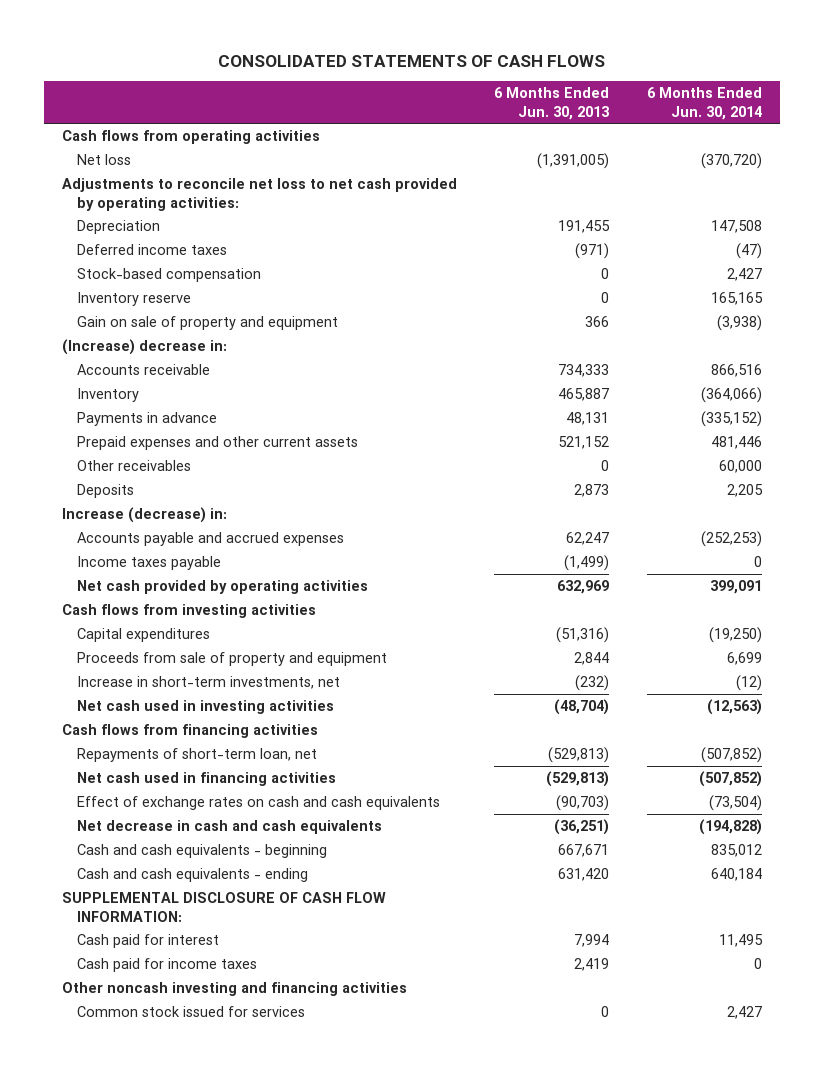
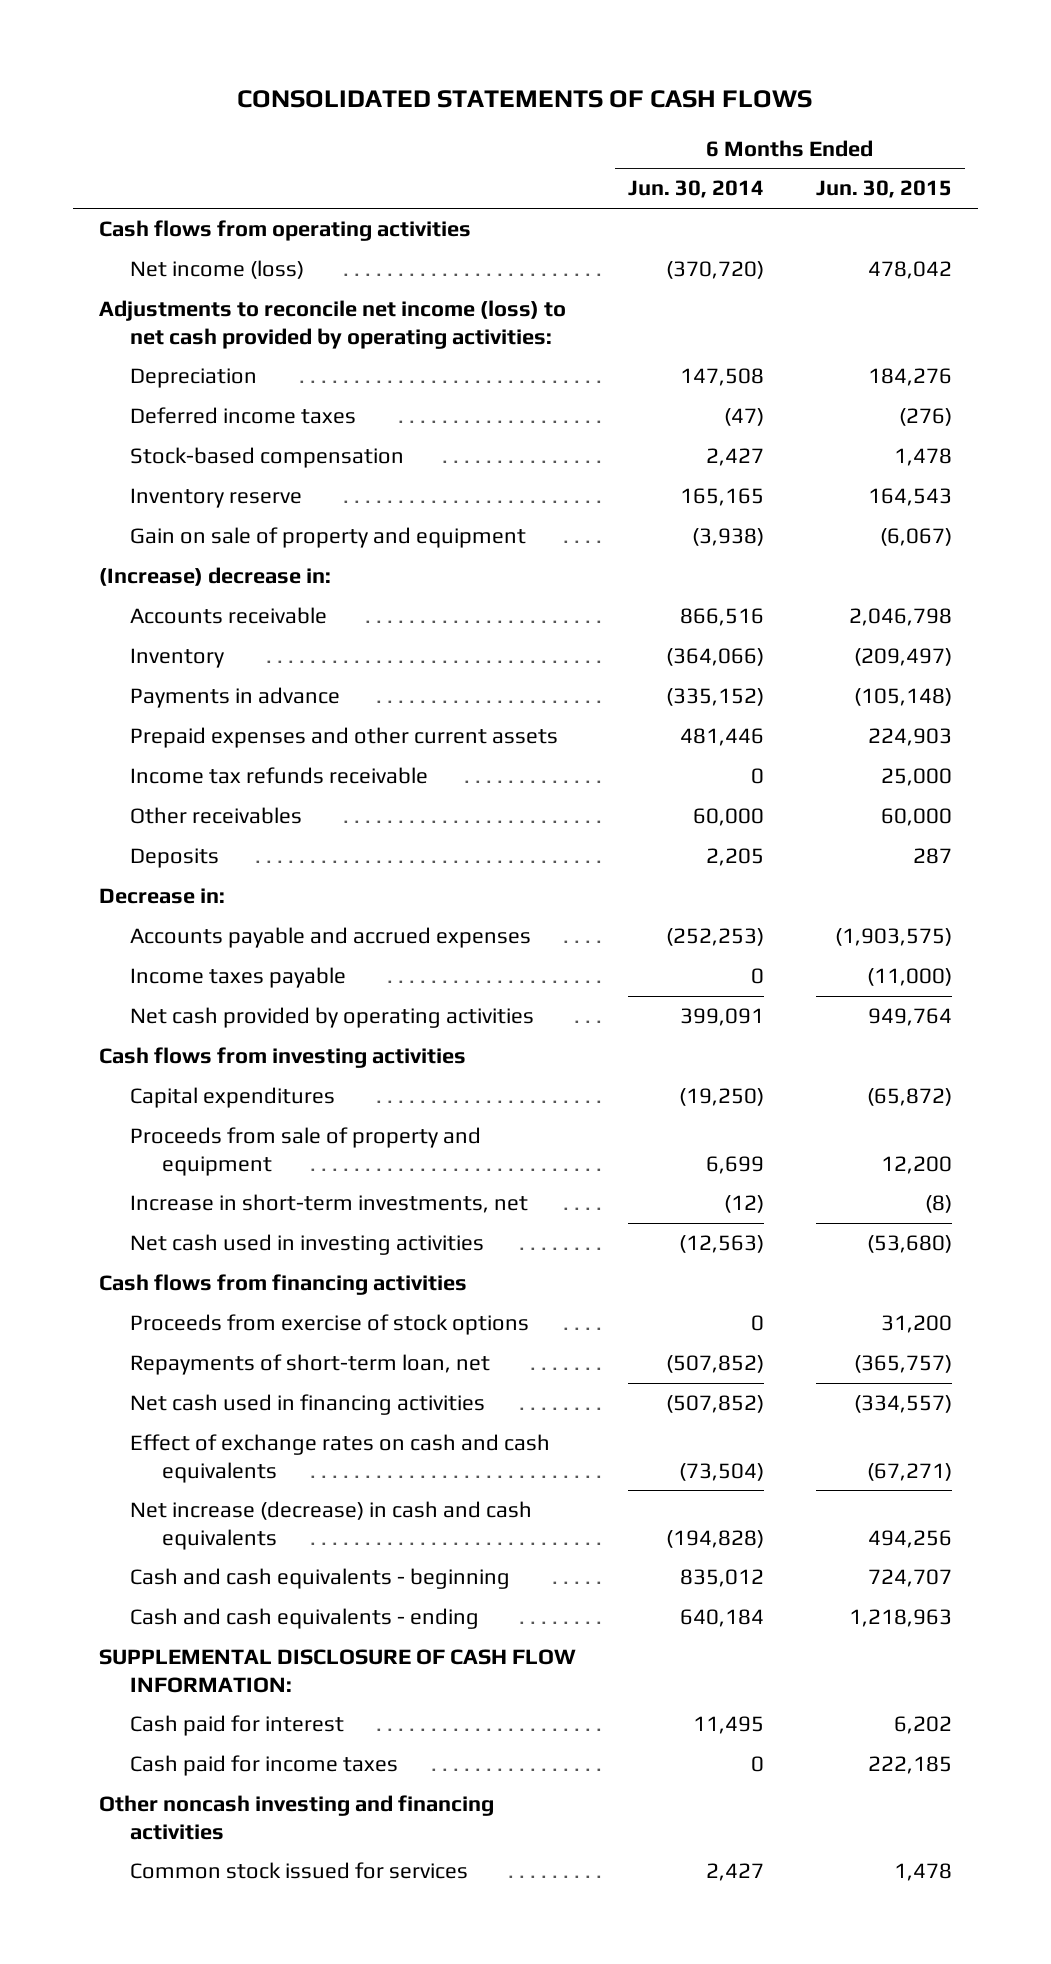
- | 6 Months Ended Jun. 30, 2013 | 6 Months Ended Jun. 30, 2014
+ | 6 Months Ended Jun. 30, 2014 | 6 Months Ended Jun. 30, 2015
- Net loss | (1,391,005) | (370,720)
- Adjustments to reconcile net loss to net cash provided by operating activities:
+ Net income (loss) | (370,720) | 478,042
+ Adjustments to reconcile net income (loss) to net cash provided by operating activities:
+ Income tax refunds receivable | 0 | 25,000
- Increase (decrease) in:
+ Decrease in:
+ Proceeds from exercise of stock options | 0 | 31,200
- Net decrease in cash and cash equivalents | (36,251) | (194,828)
+ Net increase (decrease) in cash and cash equivalents | (194,828) | 494,256

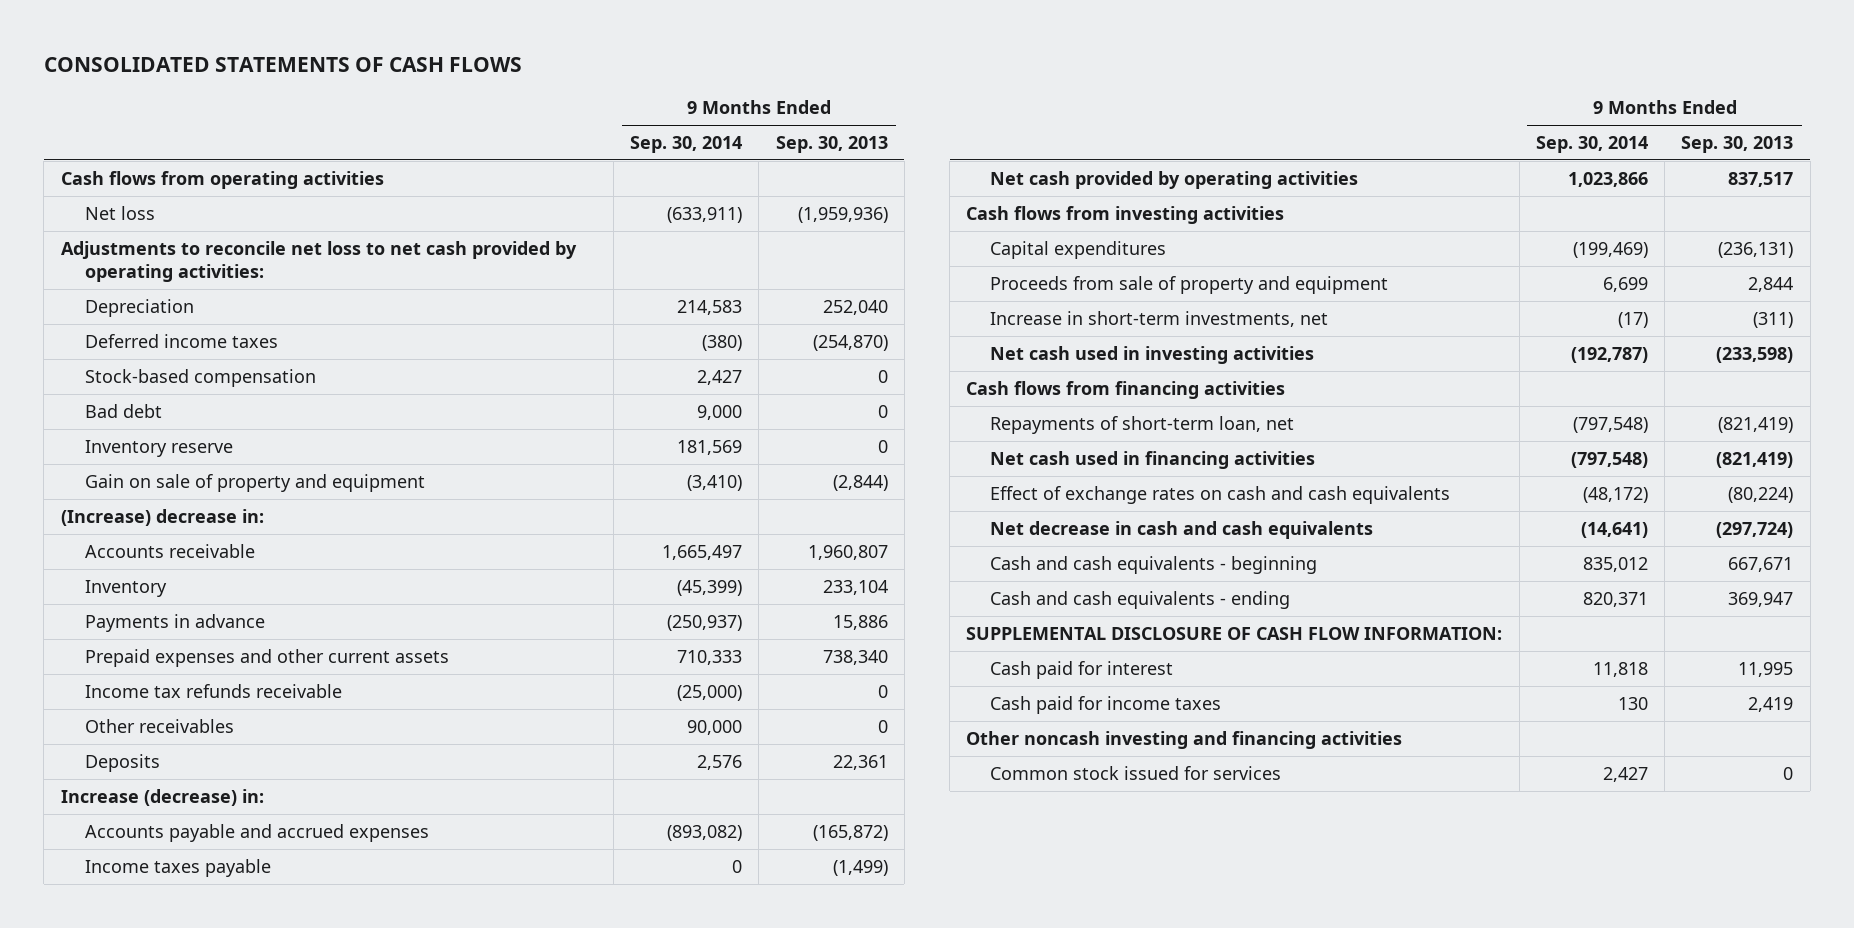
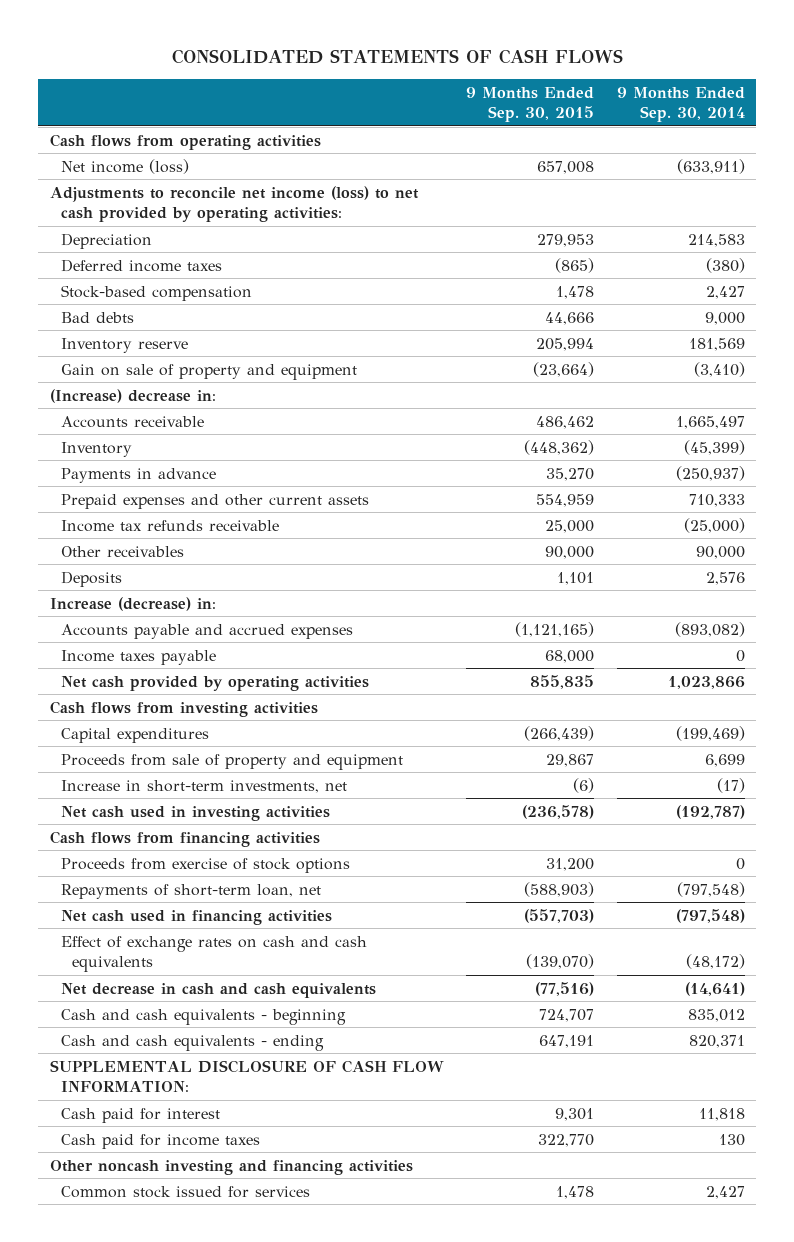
- | 9 Months Ended Sep. 30, 2014 | 9 Months Ended Sep. 30, 2013
+ | 9 Months Ended Sep. 30, 2015 | 9 Months Ended Sep. 30, 2014
- Net loss | (633,911) | (1,959,936)
- Adjustments to reconcile net loss to net cash provided by operating activities:
+ Net income (loss) | 657,008 | (633,911)
+ Adjustments to reconcile net income (loss) to net cash provided by operating activities:
- Bad debt | 9,000 | 0
+ Bad debts | 44,666 | 9,000
+ Proceeds from exercise of stock options | 31,200 | 0

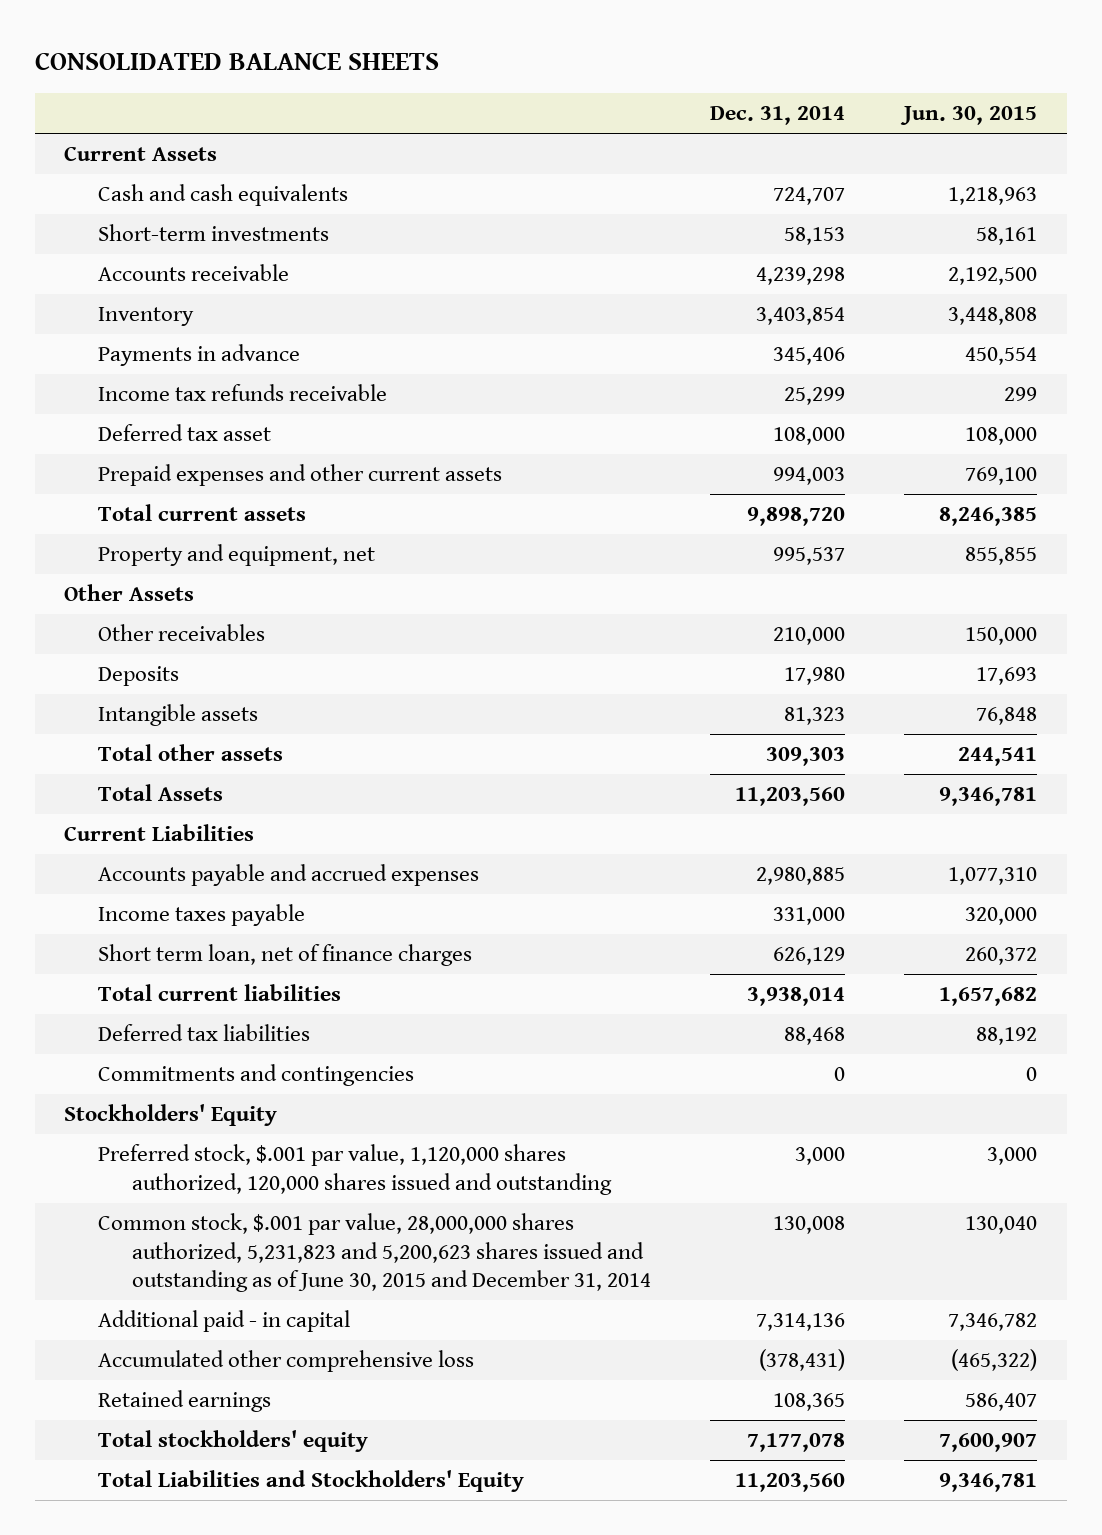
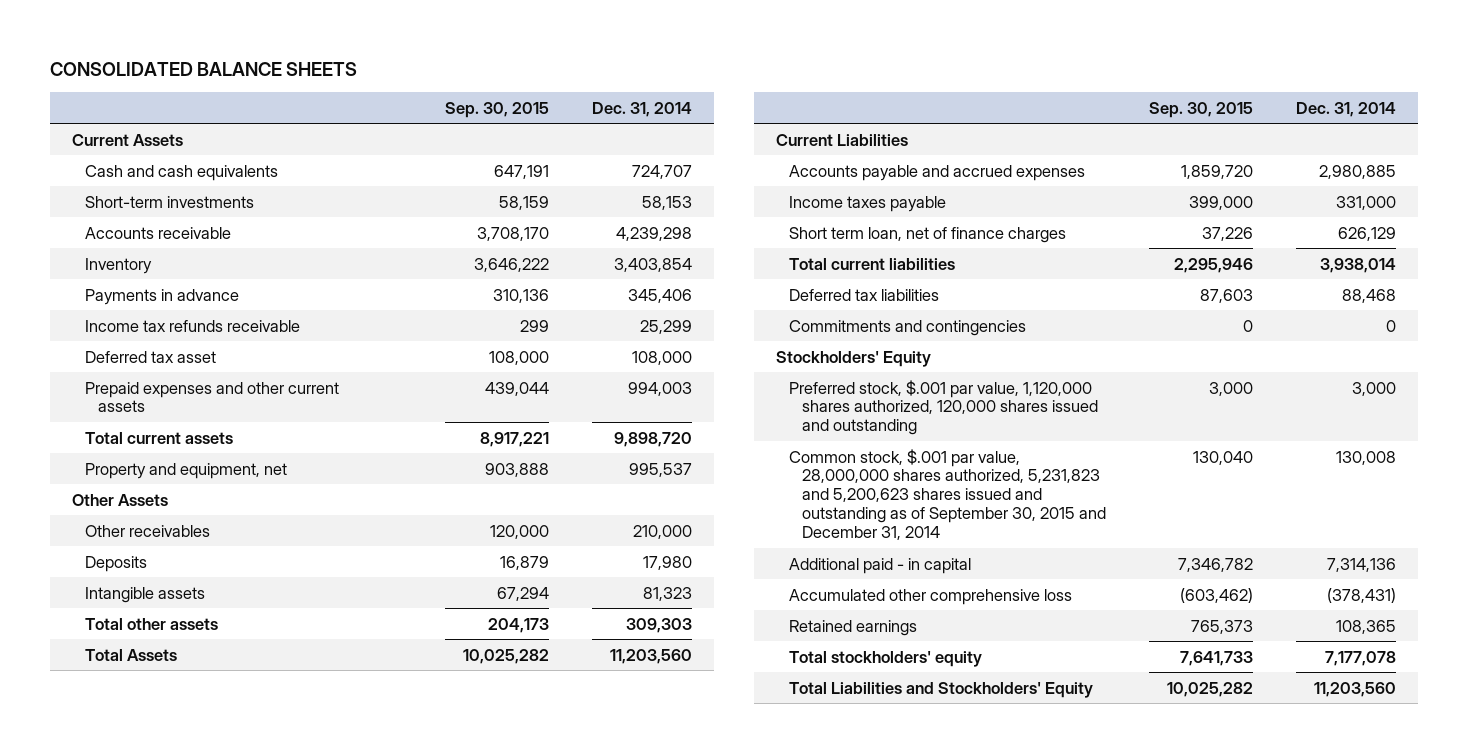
- | Dec. 31, 2014 | Jun. 30, 2015
+ | Sep. 30, 2015 | Dec. 31, 2014
- Common stock, $.001 par value, 28,000,000 shares authorized, 5,231,823 and 5,200,623 shares issued and outstanding as of June 30, 2015 and December 31, 2014 | 130,008 | 130,040
+ Common stock, $.001 par value, 28,000,000 shares authorized, 5,231,823 and 5,200,623 shares issued and outstanding as of September 30, 2015 and December 31, 2014 | 130,040 | 130,008

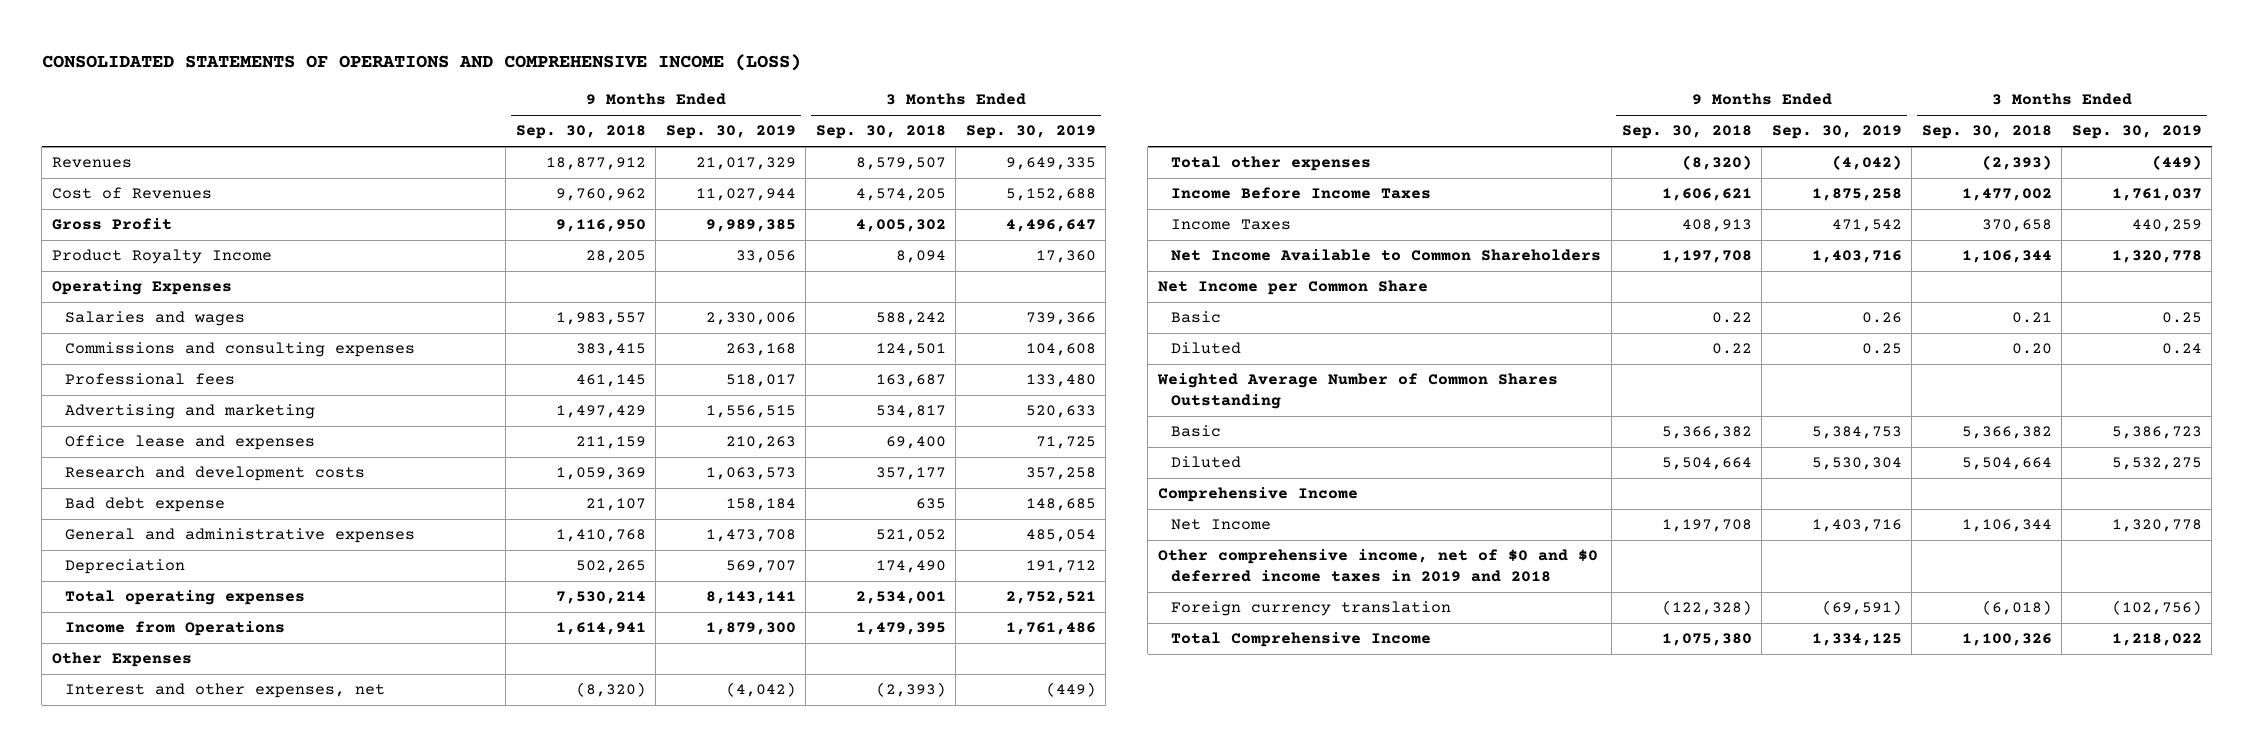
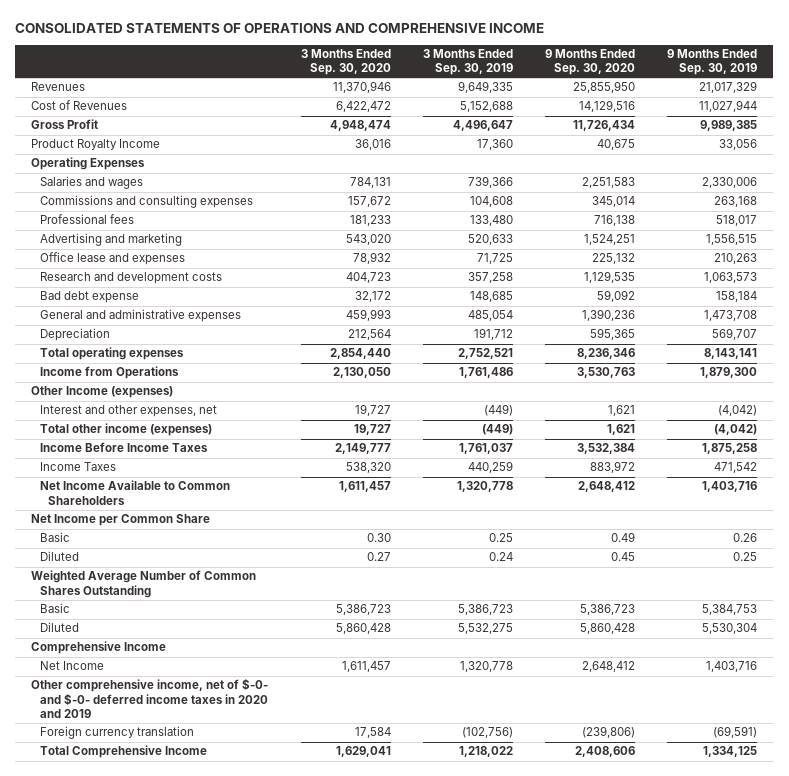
- CONSOLIDATED STATEMENTS OF OPERATIONS AND COMPREHENSIVE INCOME (LOSS)
+ CONSOLIDATED STATEMENTS OF OPERATIONS AND COMPREHENSIVE INCOME
- | 9 Months Ended Sep. 30, 2018 | 9 Months Ended Sep. 30, 2019 | 3 Months Ended Sep. 30, 2018 | 3 Months Ended Sep. 30, 2019
+ | 3 Months Ended Sep. 30, 2020 | 3 Months Ended Sep. 30, 2019 | 9 Months Ended Sep. 30, 2020 | 9 Months Ended Sep. 30, 2019
- Other Expenses
+ Other Income (expenses)
- Total other expenses | (8,320) | (4,042) | (2,393) | (449)
+ Total other income (expenses) | 19,727 | (449) | 1,621 | (4,042)
- Other comprehensive income, net of $0 and $0 deferred income taxes in 2019 and 2018
+ Other comprehensive income, net of $-0- and $-0- deferred income taxes in 2020 and 2019

